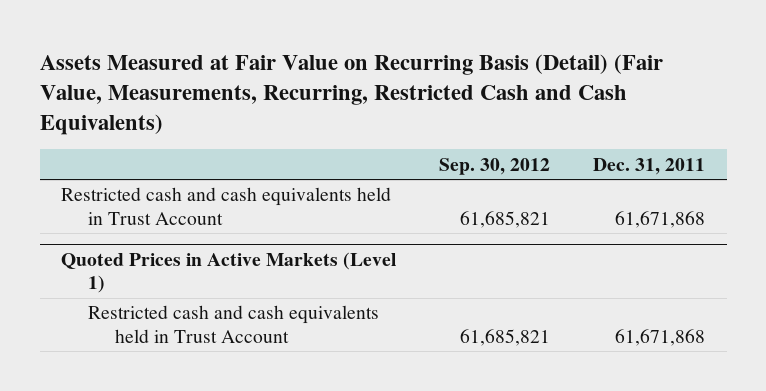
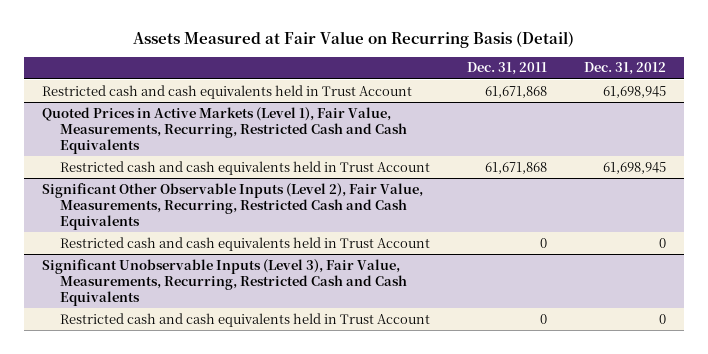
- Assets Measured at Fair Value on Recurring Basis (Detail) (Fair Value, Measurements, Recurring, Restricted Cash and Cash Equivalents)
+ Assets Measured at Fair Value on Recurring Basis (Detail)
- | Sep. 30, 2012 | Dec. 31, 2011
+ | Dec. 31, 2011 | Dec. 31, 2012
- Quoted Prices in Active Markets (Level 1)
+ Quoted Prices in Active Markets (Level 1), Fair Value, Measurements, Recurring, Restricted Cash and Cash Equivalents
+ Significant Other Observable Inputs (Level 2), Fair Value, Measurements, Recurring, Restricted Cash and Cash Equivalents
+ Restricted cash and cash equivalents held in Trust Account | 0 | 0
+ Significant Unobservable Inputs (Level 3), Fair Value, Measurements, Recurring, Restricted Cash and Cash Equivalents
+ Restricted cash and cash equivalents held in Trust Account | 0 | 0

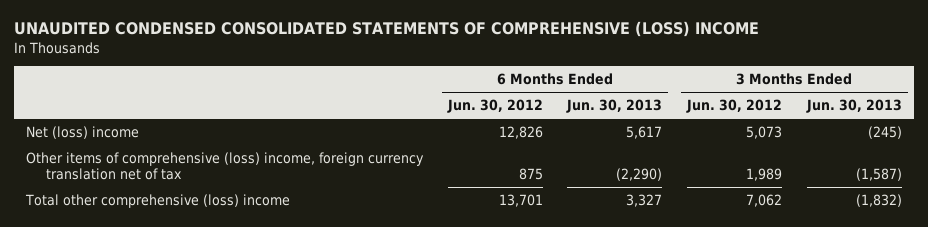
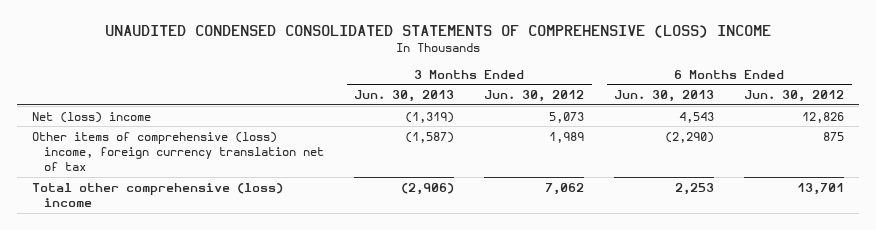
- | 6 Months Ended Jun. 30, 2012 | 6 Months Ended Jun. 30, 2013 | 3 Months Ended Jun. 30, 2012 | 3 Months Ended Jun. 30, 2013
+ | 3 Months Ended Jun. 30, 2013 | 3 Months Ended Jun. 30, 2012 | 6 Months Ended Jun. 30, 2013 | 6 Months Ended Jun. 30, 2012
- Net (loss) income | 12,826 | 5,617 | 5,073 | (245)
+ Net (loss) income | (1,319) | 5,073 | 4,543 | 12,826
- Total other comprehensive (loss) income | 13,701 | 3,327 | 7,062 | (1,832)
+ Total other comprehensive (loss) income | (2,906) | 7,062 | 2,253 | 13,701

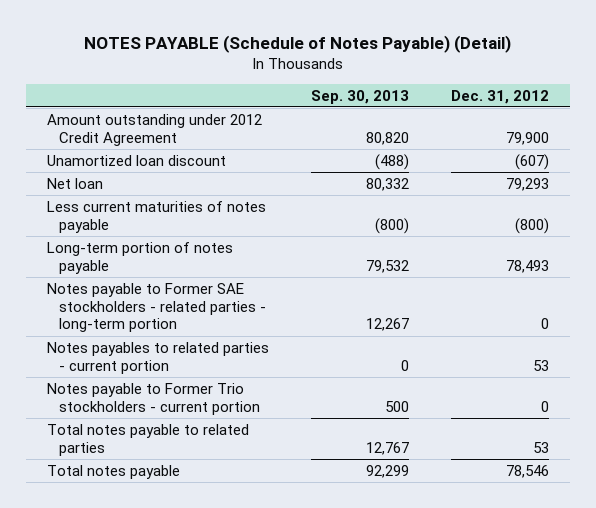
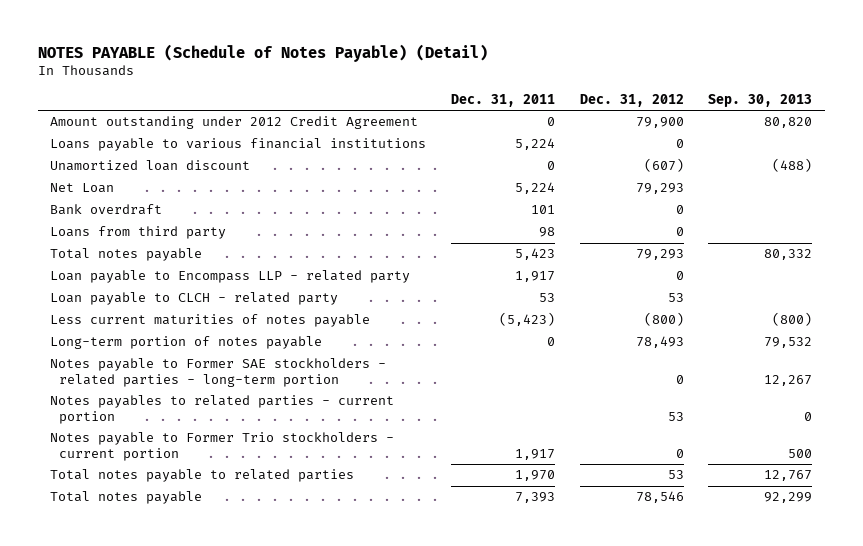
- | Sep. 30, 2013 | Dec. 31, 2012
+ | Dec. 31, 2011 | Dec. 31, 2012 | Sep. 30, 2013
+ Loans payable to various financial institutions | 5,224 | 0 |
- Net loan | 80,332 | 79,293
+ Net Loan | 5,224 | 79,293 |
+ Bank overdraft | 101 | 0 |
+ Loans from third party | 98 | 0 |
+ Total notes payable | 5,423 | 79,293 | 80,332
+ Loan payable to Encompass LLP - related party | 1,917 | 0 |
+ Loan payable to CLCH - related party | 53 | 53 |

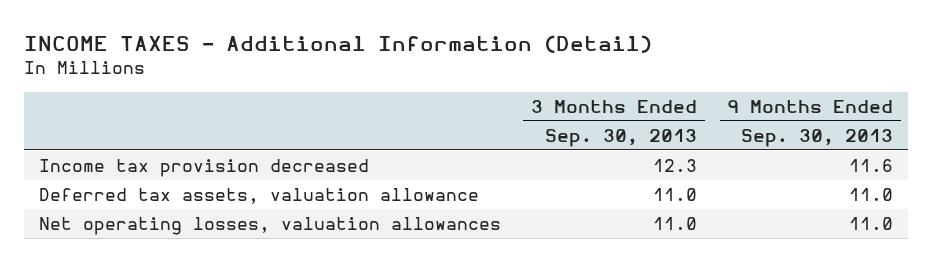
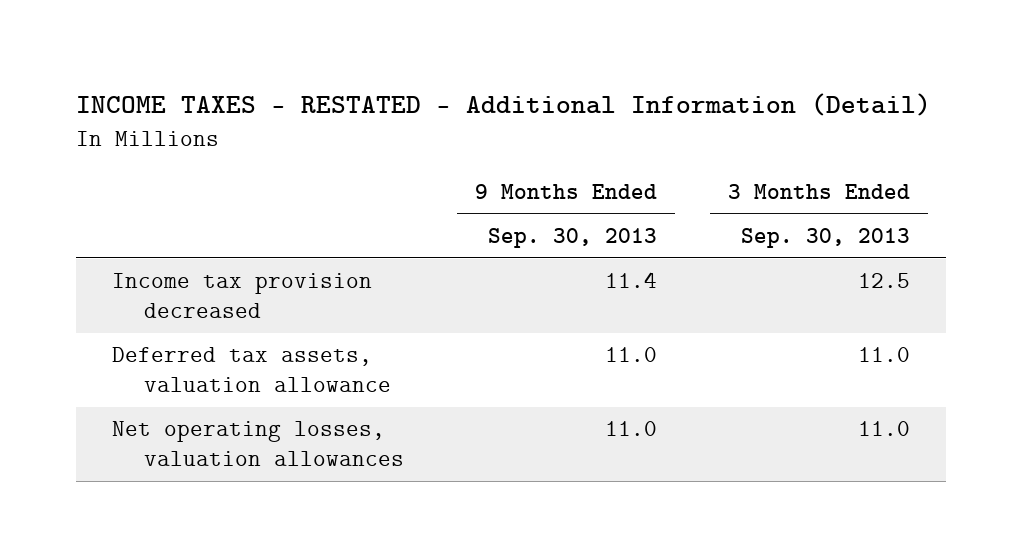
- INCOME TAXES - Additional Information (Detail)
+ INCOME TAXES - RESTATED - Additional Information (Detail)
- | 3 Months Ended Sep. 30, 2013 | 9 Months Ended Sep. 30, 2013
+ | 9 Months Ended Sep. 30, 2013 | 3 Months Ended Sep. 30, 2013
- Income tax provision decreased | 12.3 | 11.6
+ Income tax provision decreased | 11.4 | 12.5

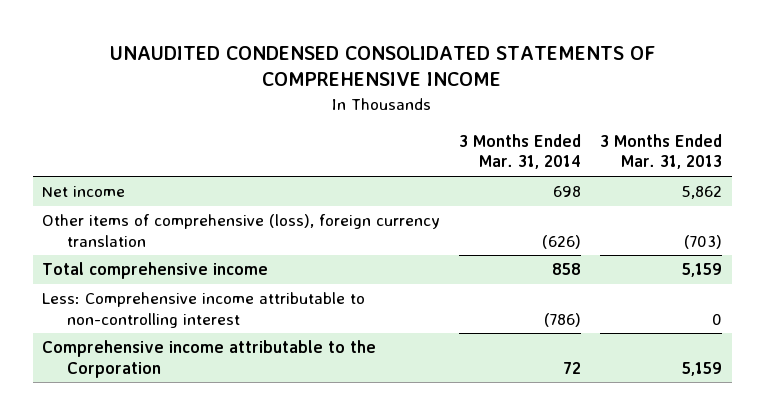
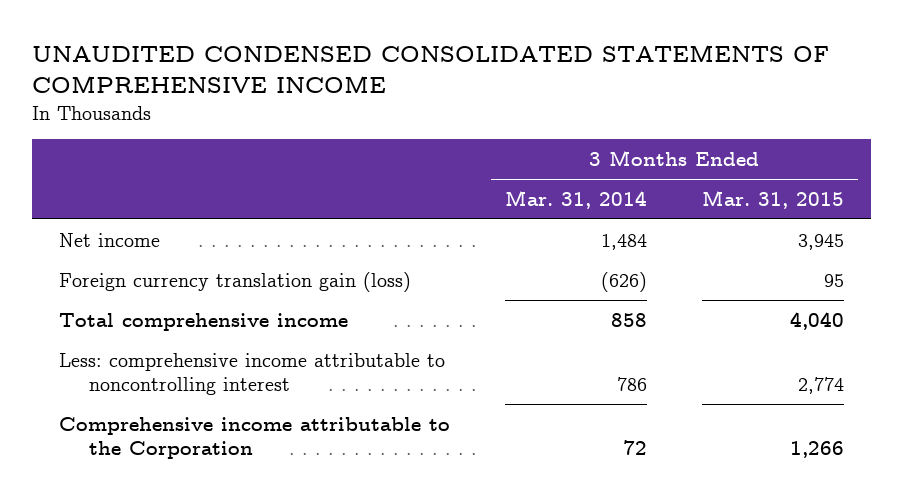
- | 3 Months Ended Mar. 31, 2014 | 3 Months Ended Mar. 31, 2013
+ | 3 Months Ended Mar. 31, 2014 | 3 Months Ended Mar. 31, 2015
- Net income | 698 | 5,862
- Other items of comprehensive (loss), foreign currency translation | (626) | (703)
+ Net income | 1,484 | 3,945
+ Foreign currency translation gain (loss) | (626) | 95
- Less: Comprehensive income attributable to non-controlling interest | (786) | 0
+ Less: comprehensive income attributable to noncontrolling interest | 786 | 2,774

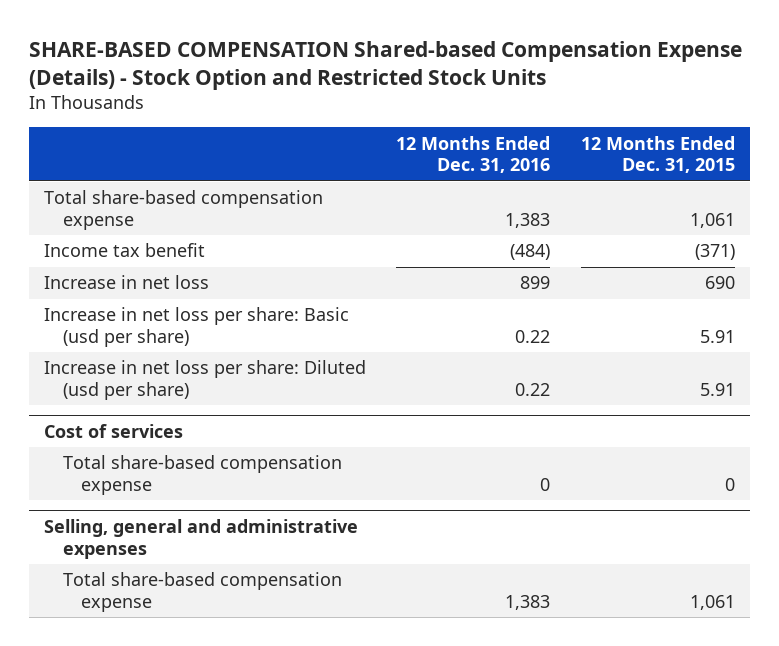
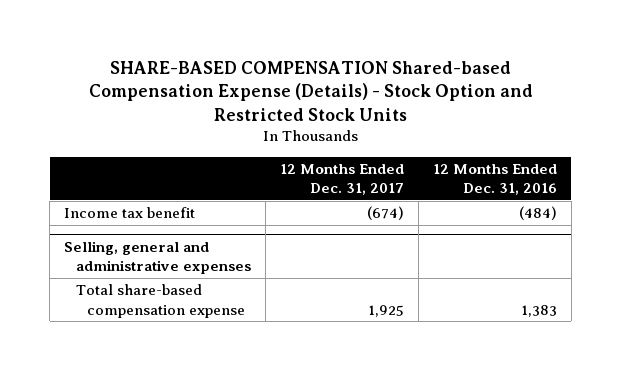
- | 12 Months Ended Dec. 31, 2016 | 12 Months Ended Dec. 31, 2015
+ | 12 Months Ended Dec. 31, 2017 | 12 Months Ended Dec. 31, 2016
- Total share-based compensation expense | 1,383 | 1,061
- Increase in net loss | 899 | 690
- Increase in net loss per share: Basic (usd per share) | 0.22 | 5.91
- Increase in net loss per share: Diluted (usd per share) | 0.22 | 5.91
- Cost of services
- Total share-based compensation expense | 0 | 0

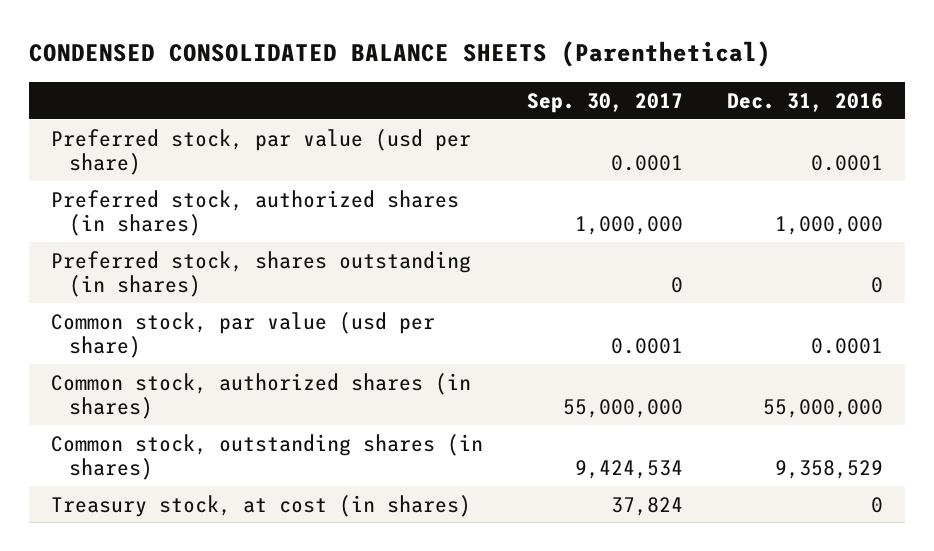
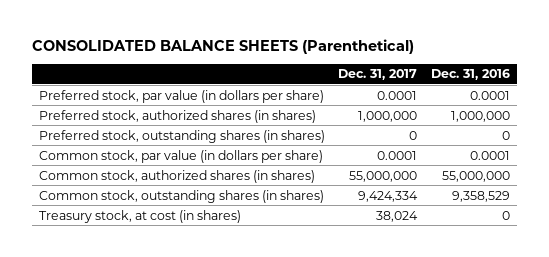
- CONDENSED CONSOLIDATED BALANCE SHEETS (Parenthetical)
+ CONSOLIDATED BALANCE SHEETS (Parenthetical)
- | Sep. 30, 2017 | Dec. 31, 2016
+ | Dec. 31, 2017 | Dec. 31, 2016
- Preferred stock, par value (usd per share) | 0.0001 | 0.0001
+ Preferred stock, par value (in dollars per share) | 0.0001 | 0.0001
- Preferred stock, shares outstanding (in shares) | 0 | 0
- Common stock, par value (usd per share) | 0.0001 | 0.0001
+ Preferred stock, outstanding shares (in shares) | 0 | 0
+ Common stock, par value (in dollars per share) | 0.0001 | 0.0001

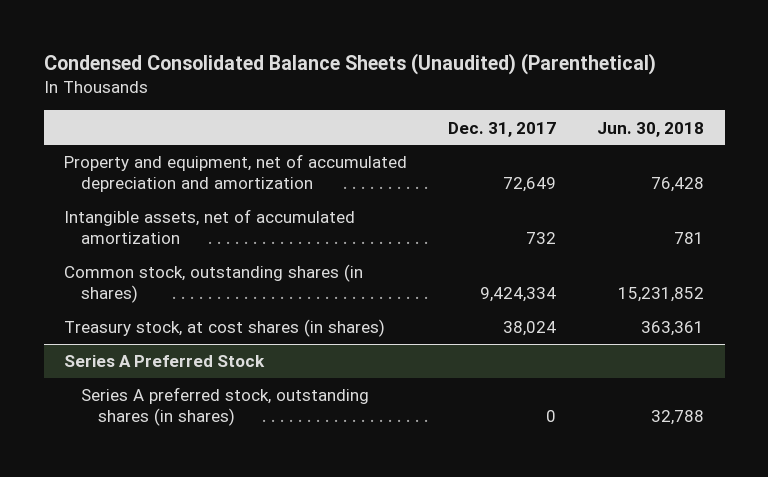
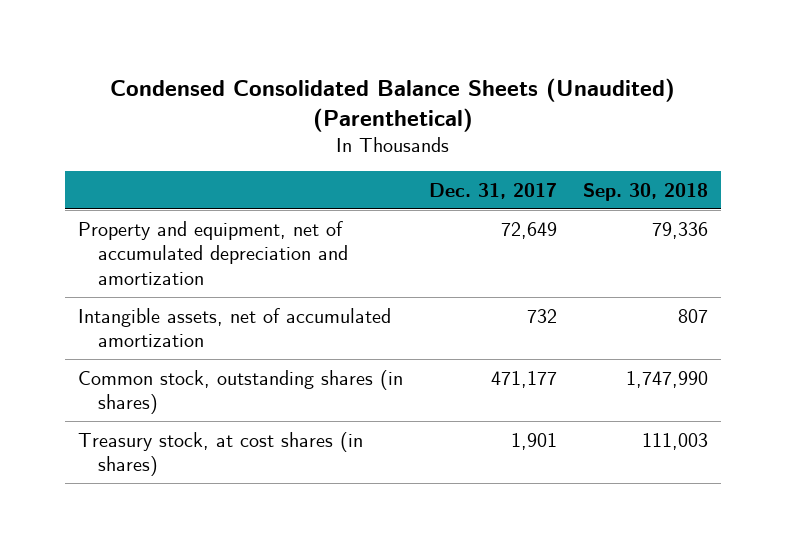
- | Dec. 31, 2017 | Jun. 30, 2018
+ | Dec. 31, 2017 | Sep. 30, 2018
- Common stock, outstanding shares (in shares) | 9,424,334 | 15,231,852
- Treasury stock, at cost shares (in shares) | 38,024 | 363,361
- Series A Preferred Stock
- Series A preferred stock, outstanding shares (in shares) | 0 | 32,788
+ Common stock, outstanding shares (in shares) | 471,177 | 1,747,990
+ Treasury stock, at cost shares (in shares) | 1,901 | 111,003

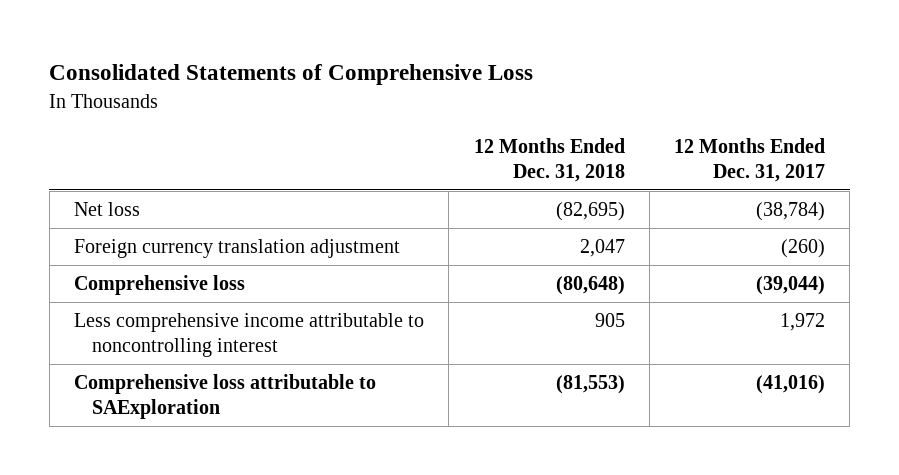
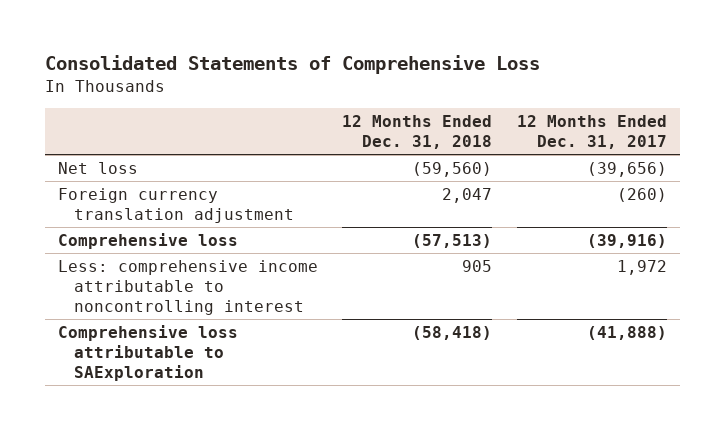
- Net loss | (82,695) | (38,784)
+ Net loss | (59,560) | (39,656)
- Comprehensive loss | (80,648) | (39,044)
- Less comprehensive income attributable to noncontrolling interest | 905 | 1,972
- Comprehensive loss attributable to SAExploration | (81,553) | (41,016)
+ Comprehensive loss | (57,513) | (39,916)
+ Less: comprehensive income attributable to noncontrolling interest | 905 | 1,972
+ Comprehensive loss attributable to SAExploration | (58,418) | (41,888)

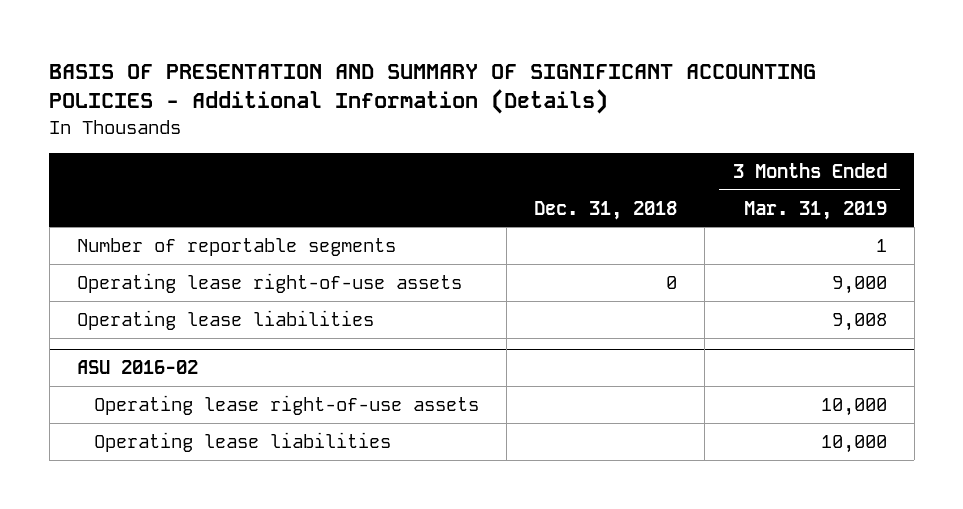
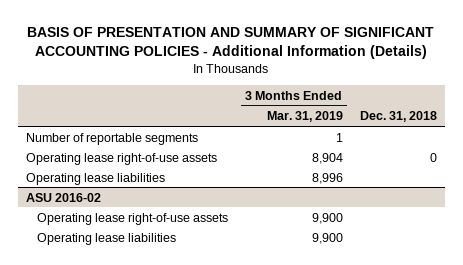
- | Dec. 31, 2018 | 3 Months Ended Mar. 31, 2019
+ | 3 Months Ended Mar. 31, 2019 | Dec. 31, 2018
- Operating lease right-of-use assets | 0 | 9,000
- Operating lease liabilities | | 9,008
+ Operating lease right-of-use assets | 8,904 | 0
+ Operating lease liabilities | 8,996 |
@ ASU 2016-02
- Operating lease right-of-use assets | | 10,000
- Operating lease liabilities | | 10,000
+ Operating lease right-of-use assets | 9,900 |
+ Operating lease liabilities | 9,900 |

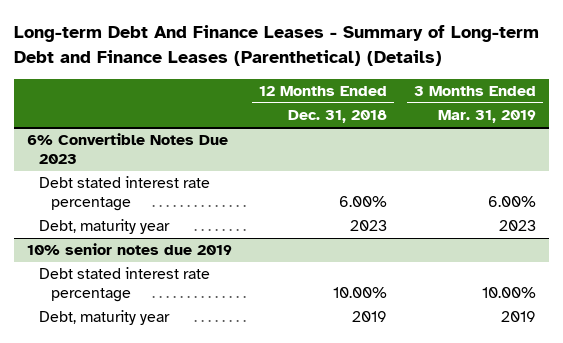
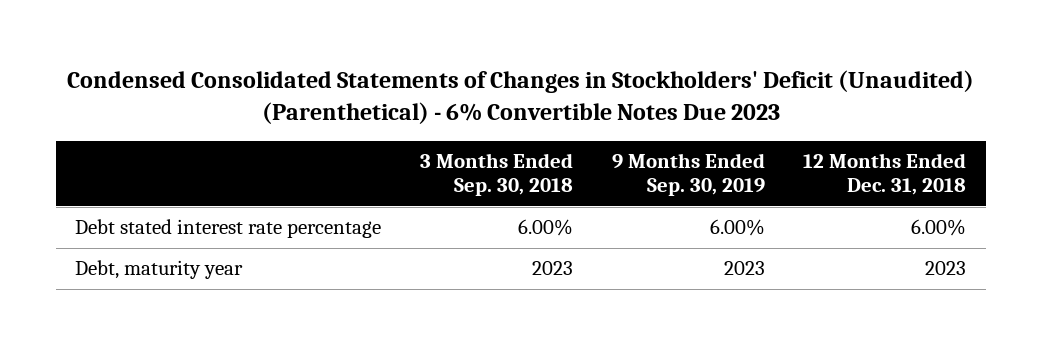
- Long-term Debt And Finance Leases - Summary of Long-term Debt and Finance Leases (Parenthetical) (Details)
+ Condensed Consolidated Statements of Changes in Stockholders' Deficit (Unaudited) (Parenthetical) - 6% Convertible Notes Due 2023
- | 12 Months Ended Dec. 31, 2018 | 3 Months Ended Mar. 31, 2019
+ | 3 Months Ended Sep. 30, 2018 | 9 Months Ended Sep. 30, 2019 | 12 Months Ended Dec. 31, 2018
- 6% Convertible Notes Due 2023
- 10% senior notes due 2019
- Debt stated interest rate percentage | 10.00% | 10.00%
- Debt, maturity year | 2019 | 2019

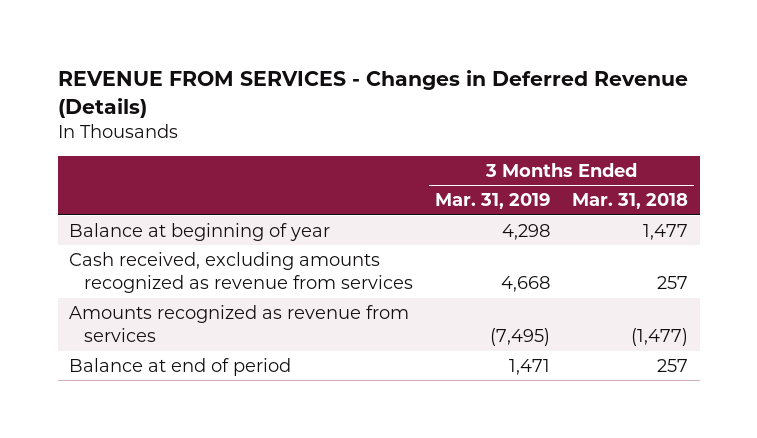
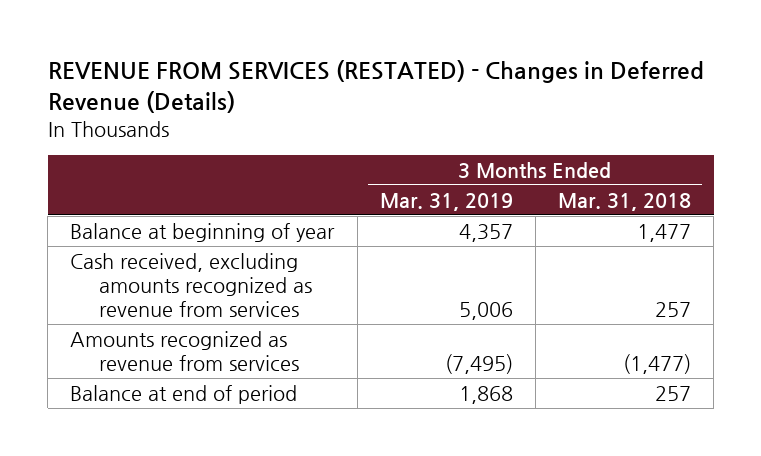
- REVENUE FROM SERVICES - Changes in Deferred Revenue (Details)
+ REVENUE FROM SERVICES (RESTATED) - Changes in Deferred Revenue (Details)
- Balance at beginning of year | 4,298 | 1,477
- Cash received, excluding amounts recognized as revenue from services | 4,668 | 257
+ Balance at beginning of year | 4,357 | 1,477
+ Cash received, excluding amounts recognized as revenue from services | 5,006 | 257
- Balance at end of period | 1,471 | 257
+ Balance at end of period | 1,868 | 257

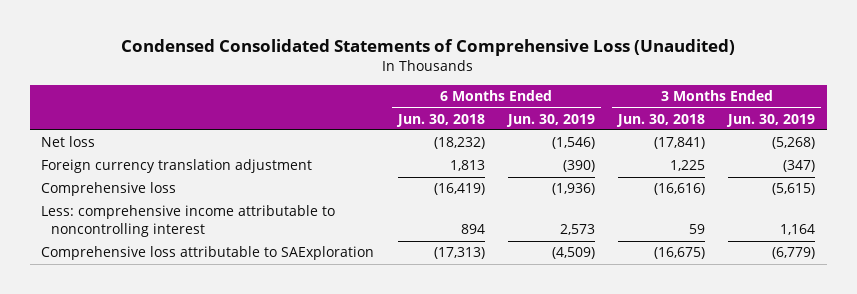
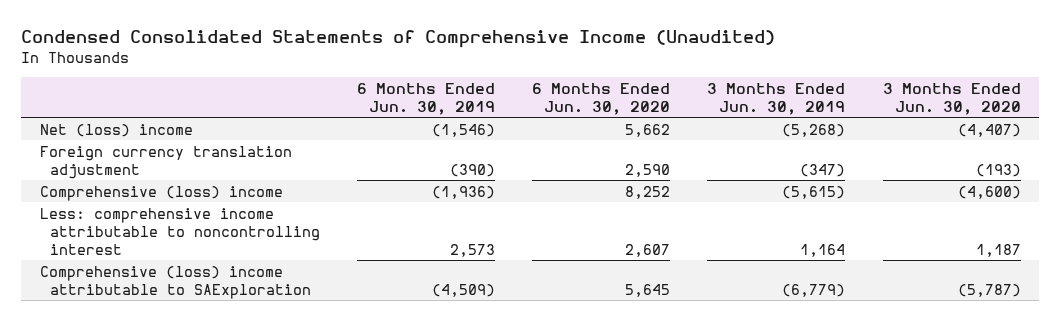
- Condensed Consolidated Statements of Comprehensive Loss (Unaudited)
+ Condensed Consolidated Statements of Comprehensive Income (Unaudited)
- | 6 Months Ended Jun. 30, 2018 | 6 Months Ended Jun. 30, 2019 | 3 Months Ended Jun. 30, 2018 | 3 Months Ended Jun. 30, 2019
+ | 6 Months Ended Jun. 30, 2019 | 6 Months Ended Jun. 30, 2020 | 3 Months Ended Jun. 30, 2019 | 3 Months Ended Jun. 30, 2020
- Net loss | (18,232) | (1,546) | (17,841) | (5,268)
+ Net (loss) income | (1,546) | 5,662 | (5,268) | (4,407)
- Comprehensive loss | (16,419) | (1,936) | (16,616) | (5,615)
+ Comprehensive (loss) income | (1,936) | 8,252 | (5,615) | (4,600)
- Comprehensive loss attributable to SAExploration | (17,313) | (4,509) | (16,675) | (6,779)
+ Comprehensive (loss) income attributable to SAExploration | (4,509) | 5,645 | (6,779) | (5,787)

